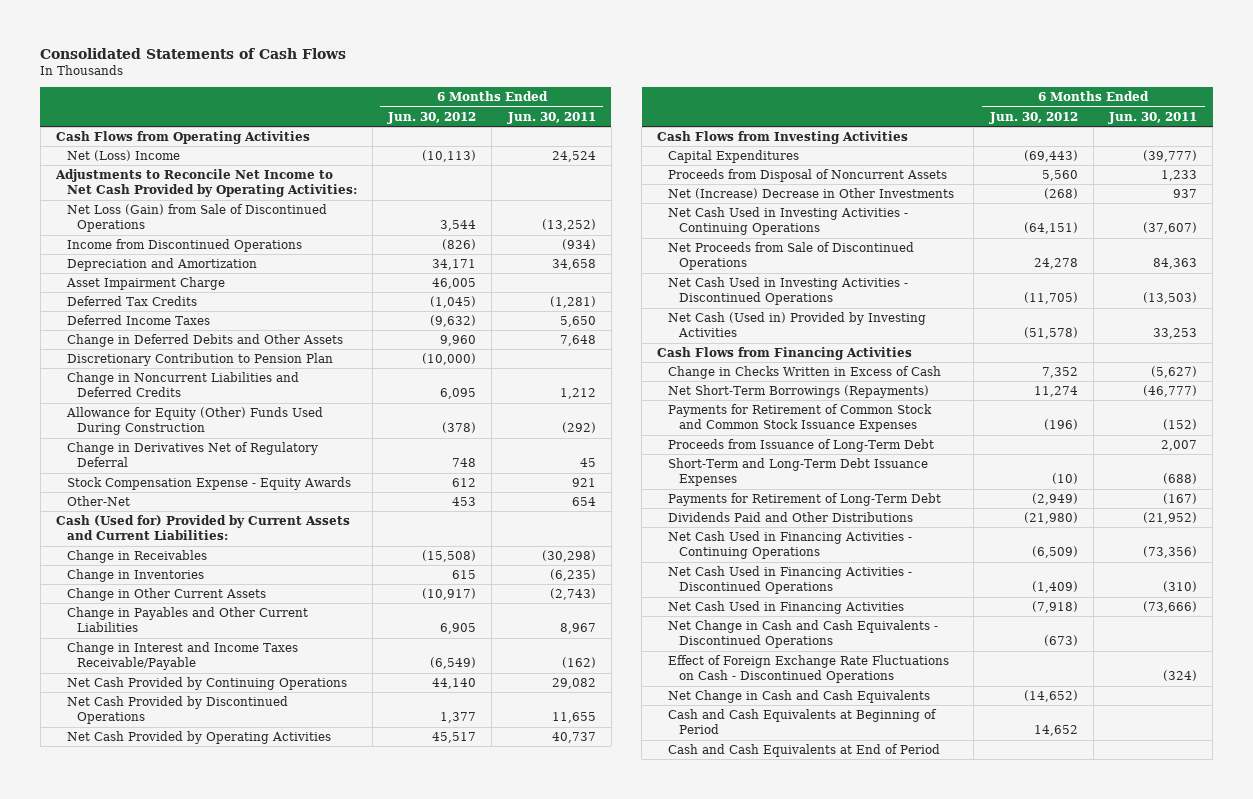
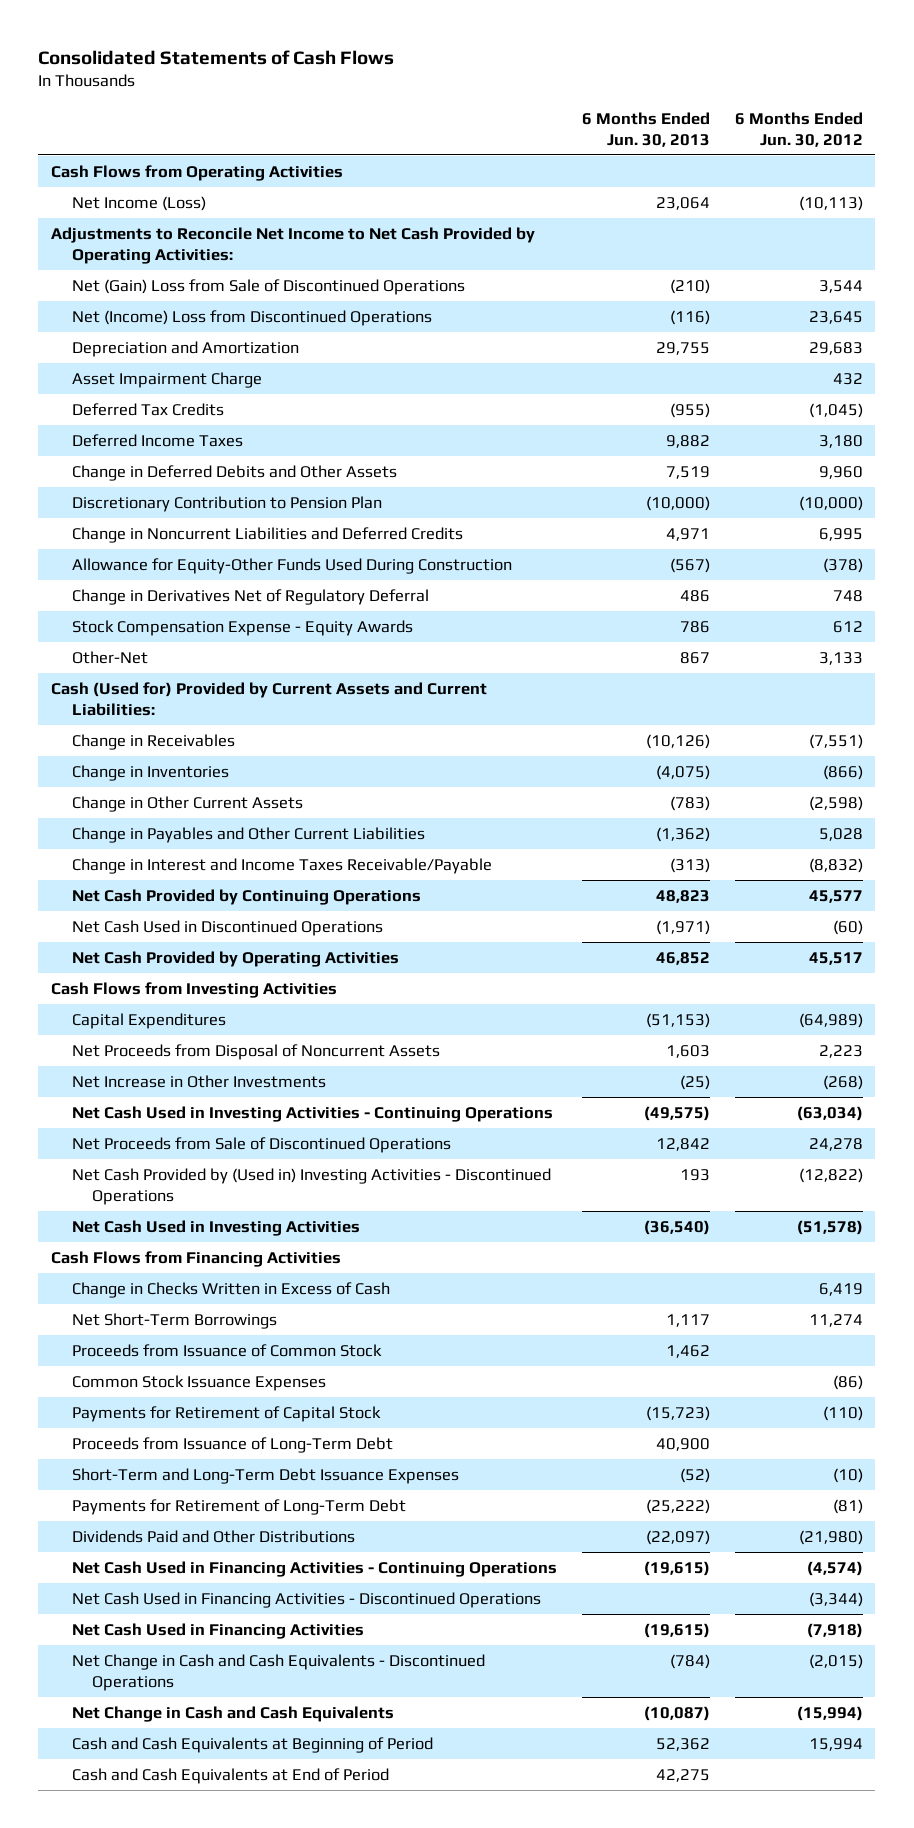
- | 6 Months Ended Jun. 30, 2012 | 6 Months Ended Jun. 30, 2011
+ | 6 Months Ended Jun. 30, 2013 | 6 Months Ended Jun. 30, 2012
- Net (Loss) Income | (10,113) | 24,524
+ Net Income (Loss) | 23,064 | (10,113)
- Net Loss (Gain) from Sale of Discontinued Operations | 3,544 | (13,252)
- Income from Discontinued Operations | (826) | (934)
- Depreciation and Amortization | 34,171 | 34,658
- Asset Impairment Charge | 46,005 |
+ Net (Gain) Loss from Sale of Discontinued Operations | (210) | 3,544
+ Net (Income) Loss from Discontinued Operations | (116) | 23,645
+ Depreciation and Amortization | 29,755 | 29,683
+ Asset Impairment Charge | | 432
- Deferred Income Taxes | (9,632) | 5,650
+ Deferred Income Taxes | 9,882 | 3,180
- Change in Noncurrent Liabilities and Deferred Credits | 6,095 | 1,212
- Allowance for Equity (Other) Funds Used During Construction | (378) | (292)
+ Change in Noncurrent Liabilities and Deferred Credits | 4,971 | 6,995
+ Allowance for Equity-Other Funds Used During Construction | (567) | (378)
- Other-Net | 453 | 654
+ Other-Net | 867 | 3,133
- Change in Receivables | (15,508) | (30,298)
- Change in Inventories | 615 | (6,235)
- Change in Other Current Assets | (10,917) | (2,743)
- Change in Payables and Other Current Liabilities | 6,905 | 8,967
- Change in Interest and Income Taxes Receivable/Payable | (6,549) | (162)
- Net Cash Provided by Continuing Operations | 44,140 | 29,082
- Net Cash Provided by Discontinued Operations | 1,377 | 11,655
+ Change in Receivables | (10,126) | (7,551)
+ Change in Inventories | (4,075) | (866)
+ Change in Other Current Assets | (783) | (2,598)
+ Change in Payables and Other Current Liabilities | (1,362) | 5,028
+ Change in Interest and Income Taxes Receivable/Payable | (313) | (8,832)
+ Net Cash Provided by Continuing Operations | 48,823 | 45,577
+ Net Cash Used in Discontinued Operations | (1,971) | (60)
- Capital Expenditures | (69,443) | (39,777)
- Proceeds from Disposal of Noncurrent Assets | 5,560 | 1,233
- Net (Increase) Decrease in Other Investments | (268) | 937
- Net Cash Used in Investing Activities - Continuing Operations | (64,151) | (37,607)
+ Capital Expenditures | (51,153) | (64,989)
+ Net Proceeds from Disposal of Noncurrent Assets | 1,603 | 2,223
+ Net Increase in Other Investments | (25) | (268)
+ Net Cash Used in Investing Activities - Continuing Operations | (49,575) | (63,034)
- Net Cash Used in Investing Activities - Discontinued Operations | (11,705) | (13,503)
- Net Cash (Used in) Provided by Investing Activities | (51,578) | 33,253
+ Net Cash Provided by (Used in) Investing Activities - Discontinued Operations | 193 | (12,822)
+ Net Cash Used in Investing Activities | (36,540) | (51,578)
- Change in Checks Written in Excess of Cash | 7,352 | (5,627)
- Net Short-Term Borrowings (Repayments) | 11,274 | (46,777)
- Payments for Retirement of Common Stock and Common Stock Issuance Expenses | (196) | (152)
+ Change in Checks Written in Excess of Cash | | 6,419
+ Net Short-Term Borrowings | 1,117 | 11,274
+ Proceeds from Issuance of Common Stock | 1,462 |
+ Common Stock Issuance Expenses | | (86)
+ Payments for Retirement of Capital Stock | (15,723) | (110)
- Payments for Retirement of Long-Term Debt | (2,949) | (167)
+ Payments for Retirement of Long-Term Debt | (25,222) | (81)
- Net Cash Used in Financing Activities - Continuing Operations | (6,509) | (73,356)
- Net Cash Used in Financing Activities - Discontinued Operations | (1,409) | (310)
+ Net Cash Used in Financing Activities - Continuing Operations | (19,615) | (4,574)
+ Net Cash Used in Financing Activities - Discontinued Operations | | (3,344)
- Net Change in Cash and Cash Equivalents - Discontinued Operations | (673) |
- Effect of Foreign Exchange Rate Fluctuations on Cash - Discontinued Operations | | (324)
- Net Change in Cash and Cash Equivalents | (14,652) |
- Cash and Cash Equivalents at Beginning of Period | 14,652 |
+ Net Change in Cash and Cash Equivalents - Discontinued Operations | (784) | (2,015)
+ Net Change in Cash and Cash Equivalents | (10,087) | (15,994)
+ Cash and Cash Equivalents at Beginning of Period | 52,362 | 15,994

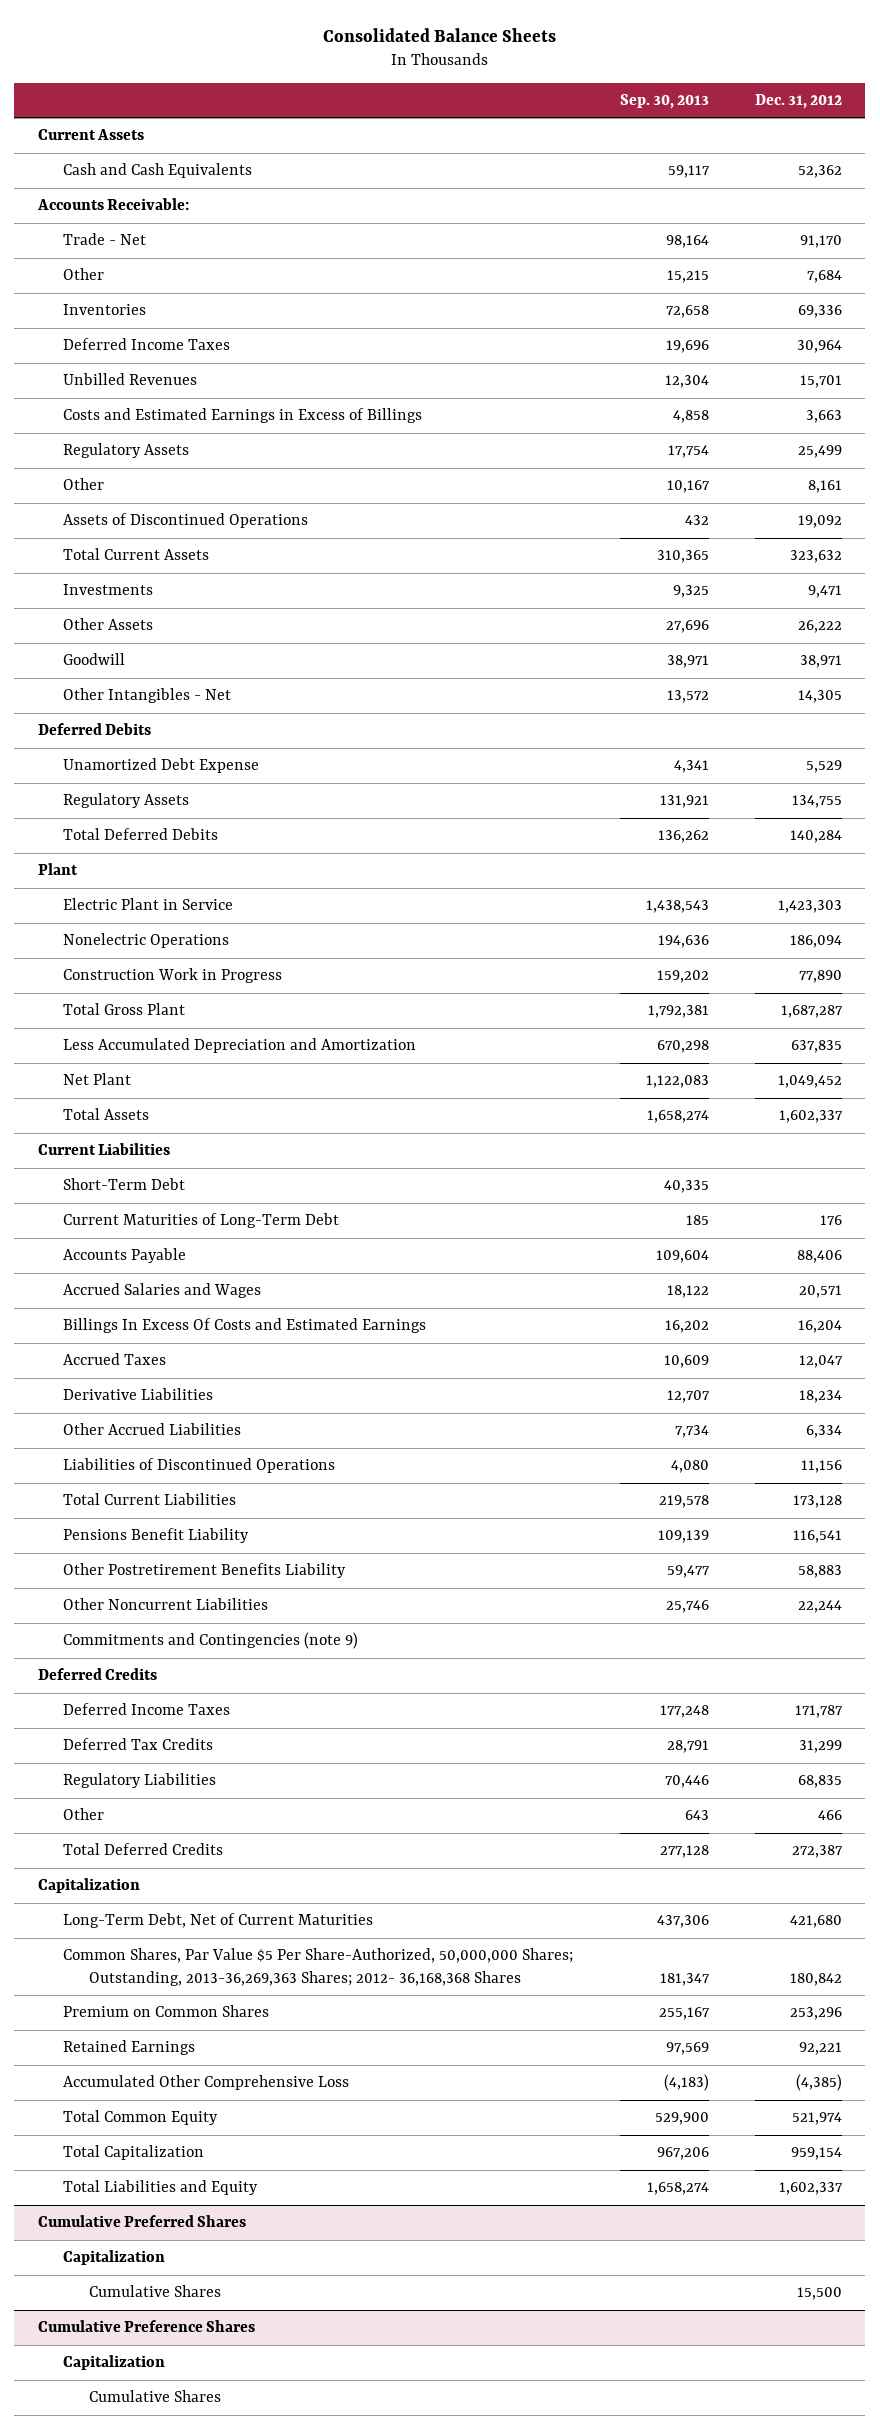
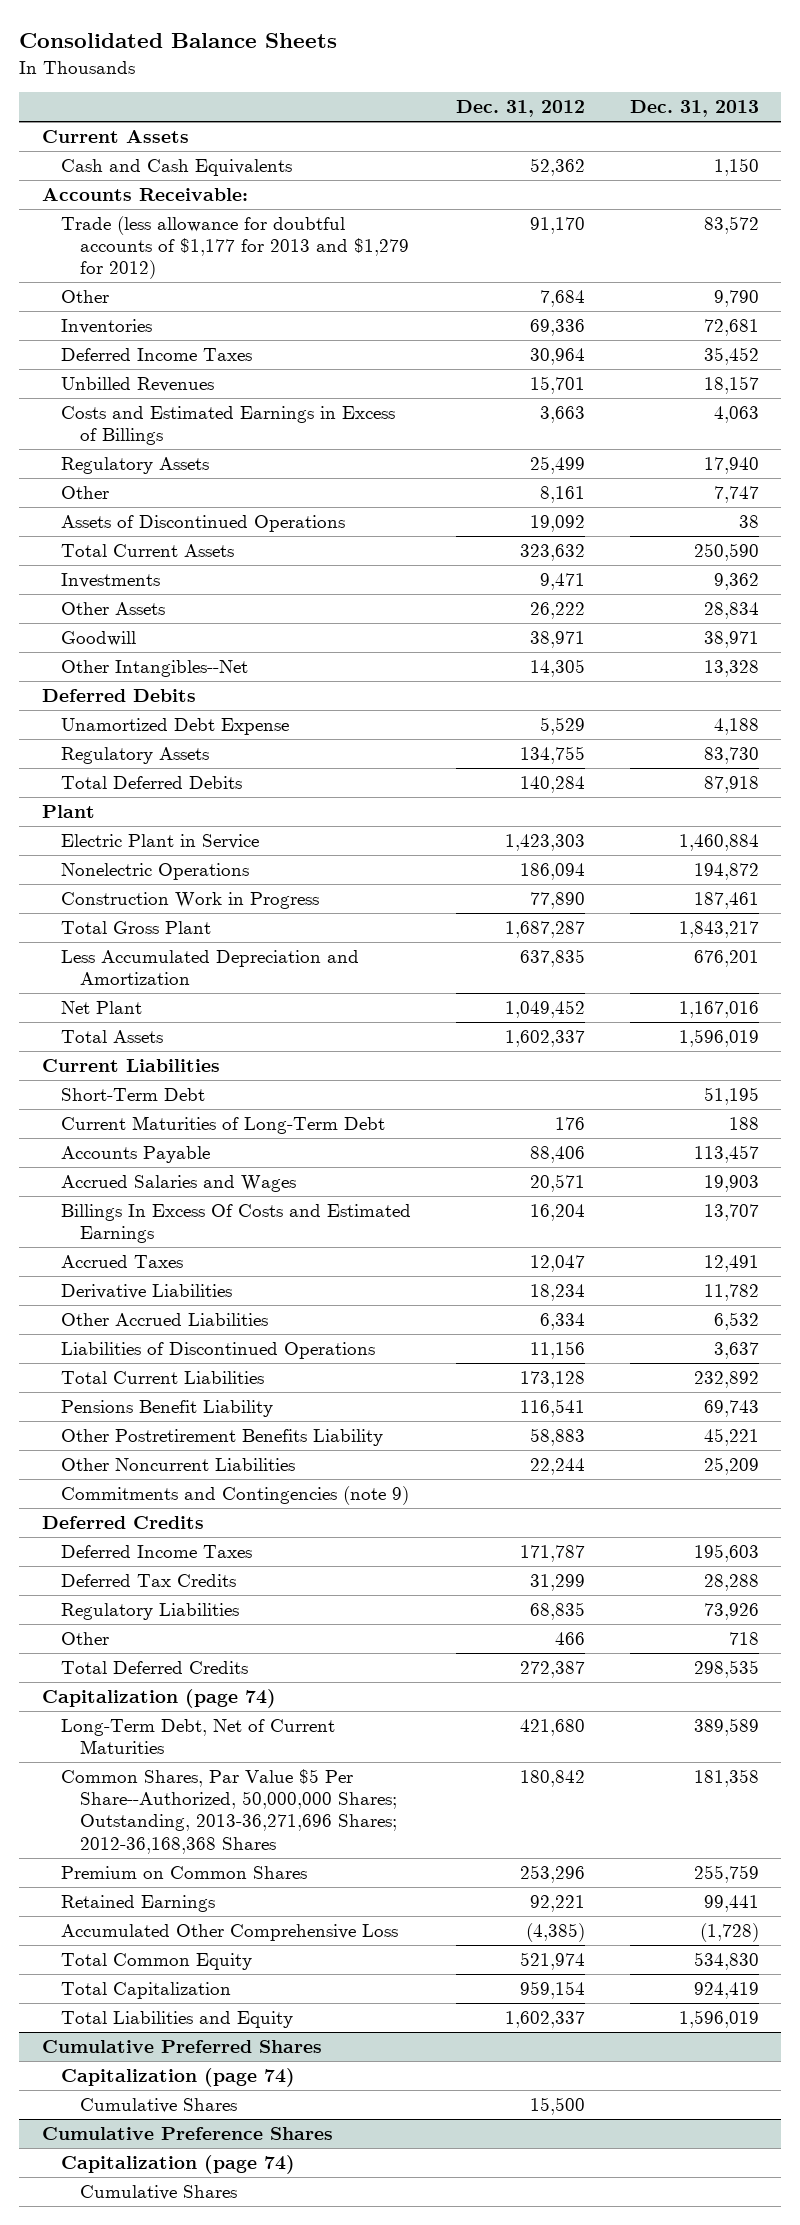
- | Sep. 30, 2013 | Dec. 31, 2012
+ | Dec. 31, 2012 | Dec. 31, 2013
- Trade - Net | 98,164 | 91,170
+ Trade (less allowance for doubtful accounts of $1,177 for 2013 and $1,279 for 2012) | 91,170 | 83,572
- Other Intangibles - Net | 13,572 | 14,305
+ Other Intangibles--Net | 14,305 | 13,328
- Capitalization
+ Capitalization (page 74)
- Common Shares, Par Value $5 Per Share-Authorized, 50,000,000 Shares; Outstanding, 2013-36,269,363 Shares; 2012- 36,168,368 Shares | 181,347 | 180,842
+ Common Shares, Par Value $5 Per Share--Authorized, 50,000,000 Shares; Outstanding, 2013-36,271,696 Shares; 2012-36,168,368 Shares | 180,842 | 181,358
@ Cumulative Preferred Shares
- Capitalization
+ Capitalization (page 74)
@ Cumulative Preference Shares
- Capitalization
+ Capitalization (page 74)

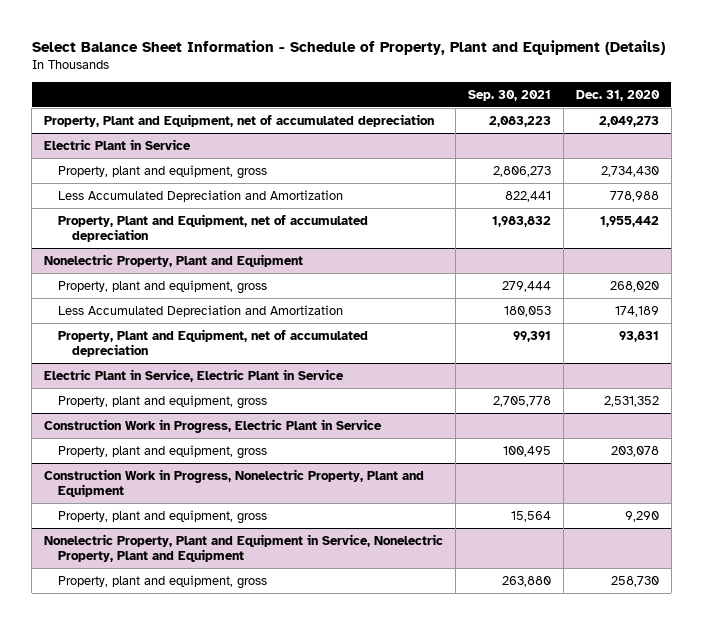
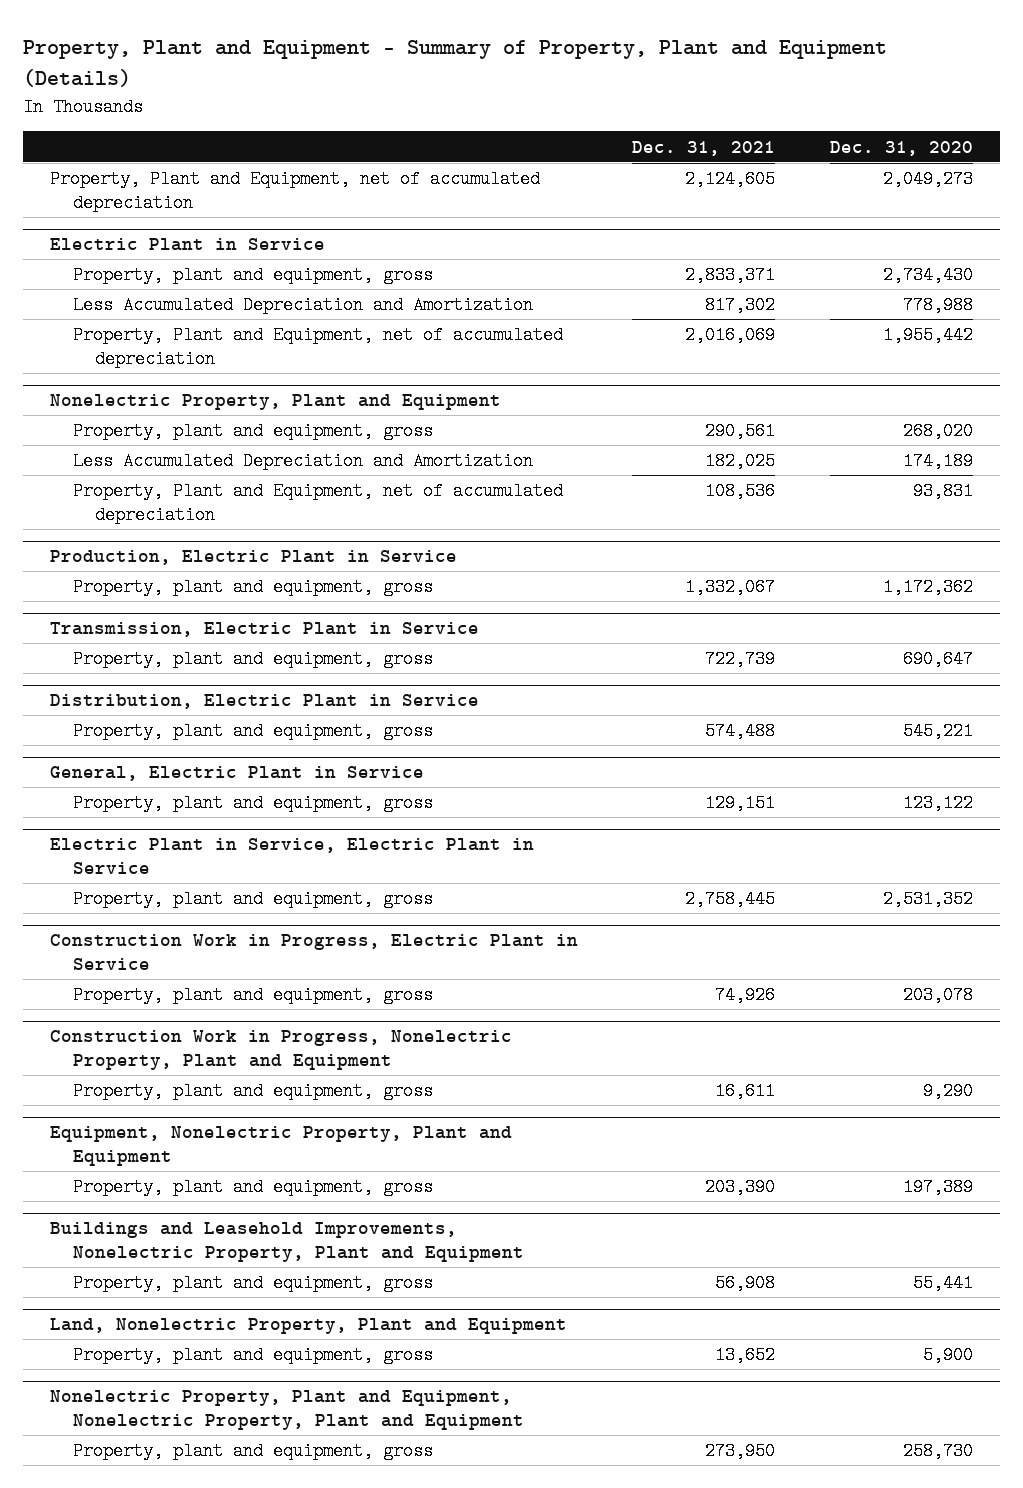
- Select Balance Sheet Information - Schedule of Property, Plant and Equipment (Details)
+ Property, Plant and Equipment - Summary of Property, Plant and Equipment (Details)
- | Sep. 30, 2021 | Dec. 31, 2020
+ | Dec. 31, 2021 | Dec. 31, 2020
+ Production, Electric Plant in Service
+ Property, plant and equipment, gross | 1,332,067 | 1,172,362
+ Transmission, Electric Plant in Service
+ Property, plant and equipment, gross | 722,739 | 690,647
+ Distribution, Electric Plant in Service
+ Property, plant and equipment, gross | 574,488 | 545,221
+ General, Electric Plant in Service
+ Property, plant and equipment, gross | 129,151 | 123,122
- Nonelectric Property, Plant and Equipment in Service, Nonelectric Property, Plant and Equipment
+ Equipment, Nonelectric Property, Plant and Equipment
+ Property, plant and equipment, gross | 203,390 | 197,389
+ Buildings and Leasehold Improvements, Nonelectric Property, Plant and Equipment
+ Property, plant and equipment, gross | 56,908 | 55,441
+ Land, Nonelectric Property, Plant and Equipment
+ Property, plant and equipment, gross | 13,652 | 5,900
+ Nonelectric Property, Plant and Equipment, Nonelectric Property, Plant and Equipment

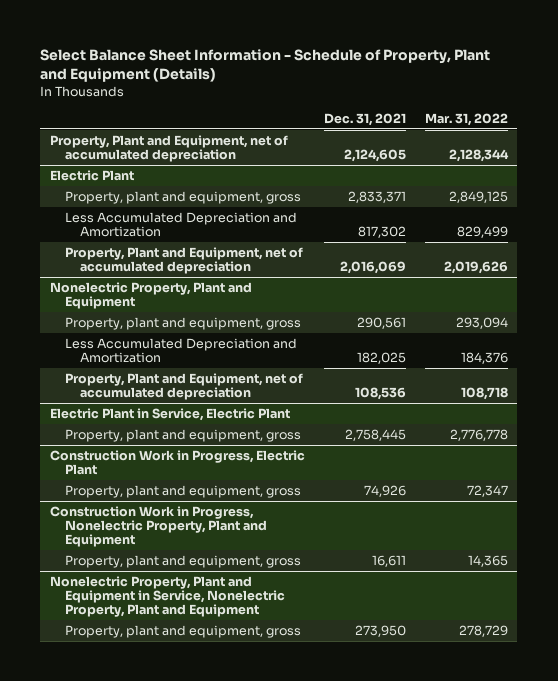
- Property, Plant and Equipment - Summary of Property, Plant and Equipment (Details)
+ Select Balance Sheet Information - Schedule of Property, Plant and Equipment (Details)
- | Dec. 31, 2021 | Dec. 31, 2020
+ | Dec. 31, 2021 | Mar. 31, 2022
- Electric Plant in Service
+ Electric Plant
- Production, Electric Plant in Service
- Property, plant and equipment, gross | 1,332,067 | 1,172,362
- Transmission, Electric Plant in Service
- Property, plant and equipment, gross | 722,739 | 690,647
- Distribution, Electric Plant in Service
- Property, plant and equipment, gross | 574,488 | 545,221
- General, Electric Plant in Service
- Property, plant and equipment, gross | 129,151 | 123,122
- Electric Plant in Service, Electric Plant in Service
+ Electric Plant in Service, Electric Plant
- Construction Work in Progress, Electric Plant in Service
+ Construction Work in Progress, Electric Plant
- Equipment, Nonelectric Property, Plant and Equipment
- Property, plant and equipment, gross | 203,390 | 197,389
- Buildings and Leasehold Improvements, Nonelectric Property, Plant and Equipment
- Property, plant and equipment, gross | 56,908 | 55,441
- Land, Nonelectric Property, Plant and Equipment
- Property, plant and equipment, gross | 13,652 | 5,900
- Nonelectric Property, Plant and Equipment, Nonelectric Property, Plant and Equipment
+ Nonelectric Property, Plant and Equipment in Service, Nonelectric Property, Plant and Equipment

